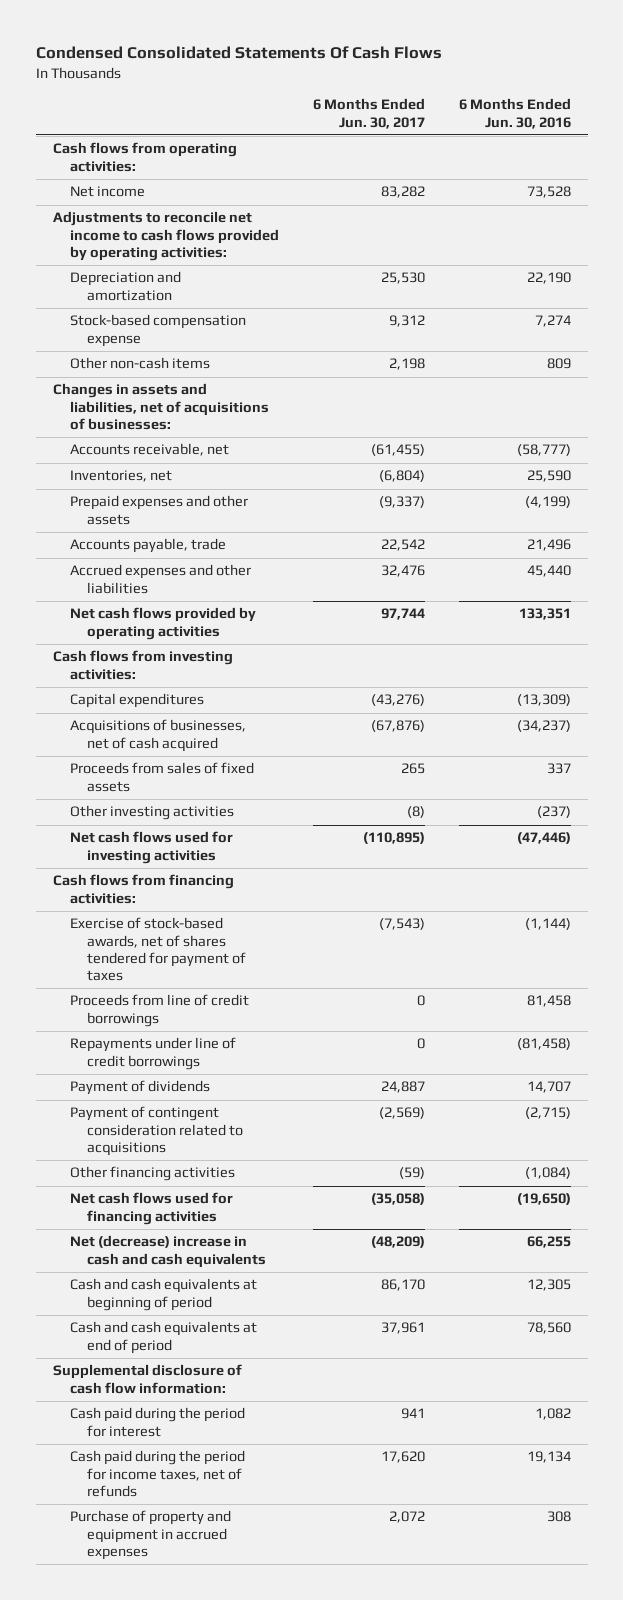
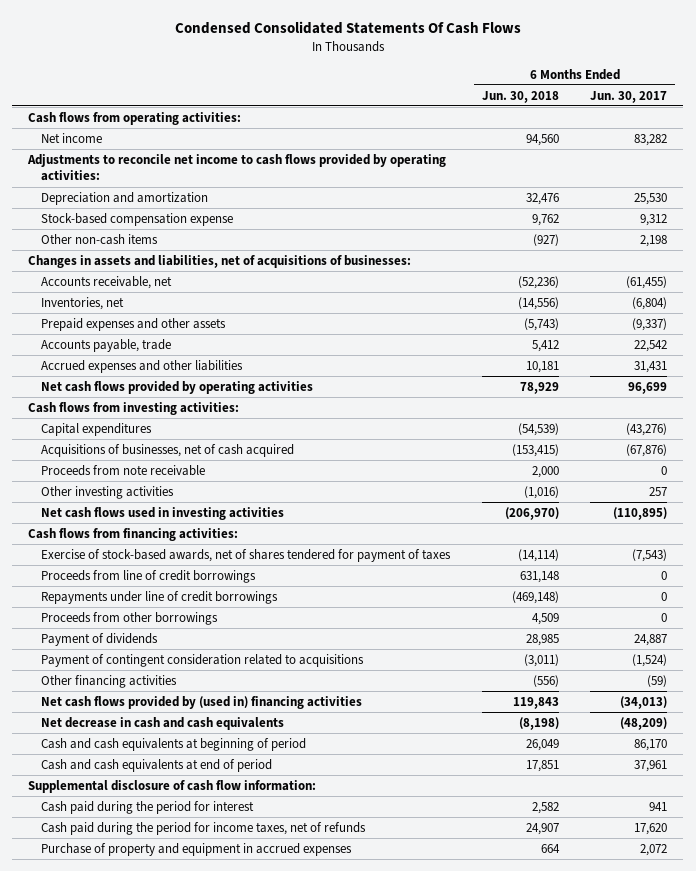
- | 6 Months Ended Jun. 30, 2017 | 6 Months Ended Jun. 30, 2016
+ | 6 Months Ended Jun. 30, 2018 | 6 Months Ended Jun. 30, 2017
- Accrued expenses and other liabilities | 32,476 | 45,440
- Net cash flows provided by operating activities | 97,744 | 133,351
+ Accrued expenses and other liabilities | 10,181 | 31,431
+ Net cash flows provided by operating activities | 78,929 | 96,699
- Proceeds from sales of fixed assets | 265 | 337
- Other investing activities | (8) | (237)
- Net cash flows used for investing activities | (110,895) | (47,446)
+ Proceeds from note receivable | 2,000 | 0
+ Other investing activities | (1,016) | 257
+ Net cash flows used in investing activities | (206,970) | (110,895)
+ Proceeds from other borrowings | 4,509 | 0
- Payment of contingent consideration related to acquisitions | (2,569) | (2,715)
+ Payment of contingent consideration related to acquisitions | (3,011) | (1,524)
- Net cash flows used for financing activities | (35,058) | (19,650)
- Net (decrease) increase in cash and cash equivalents | (48,209) | 66,255
+ Net cash flows provided by (used in) financing activities | 119,843 | (34,013)
+ Net decrease in cash and cash equivalents | (8,198) | (48,209)

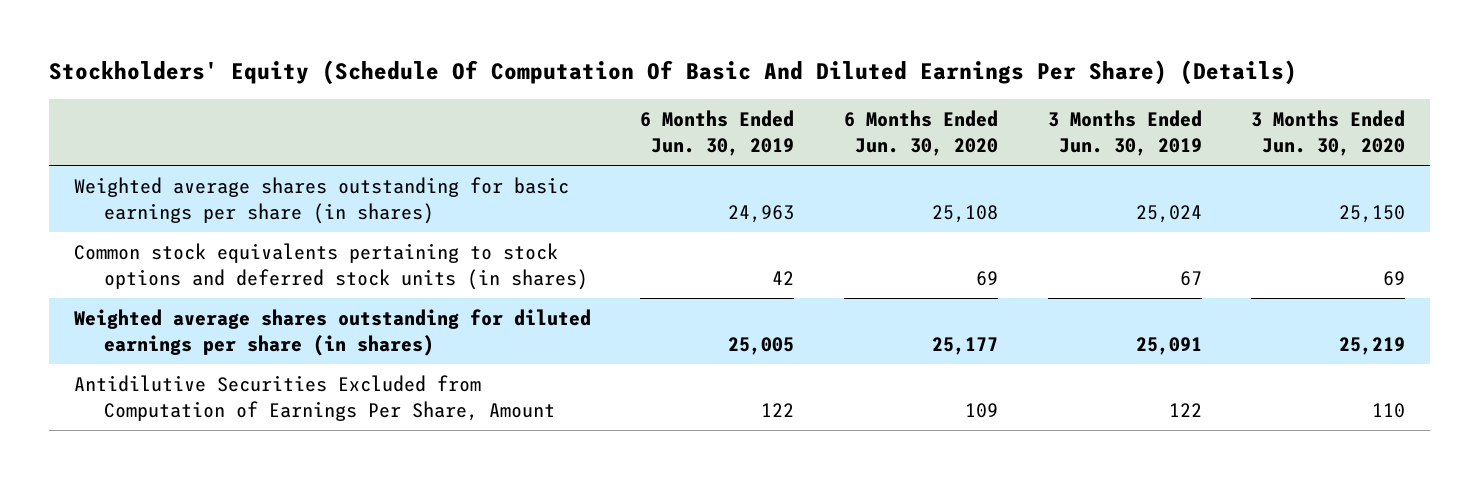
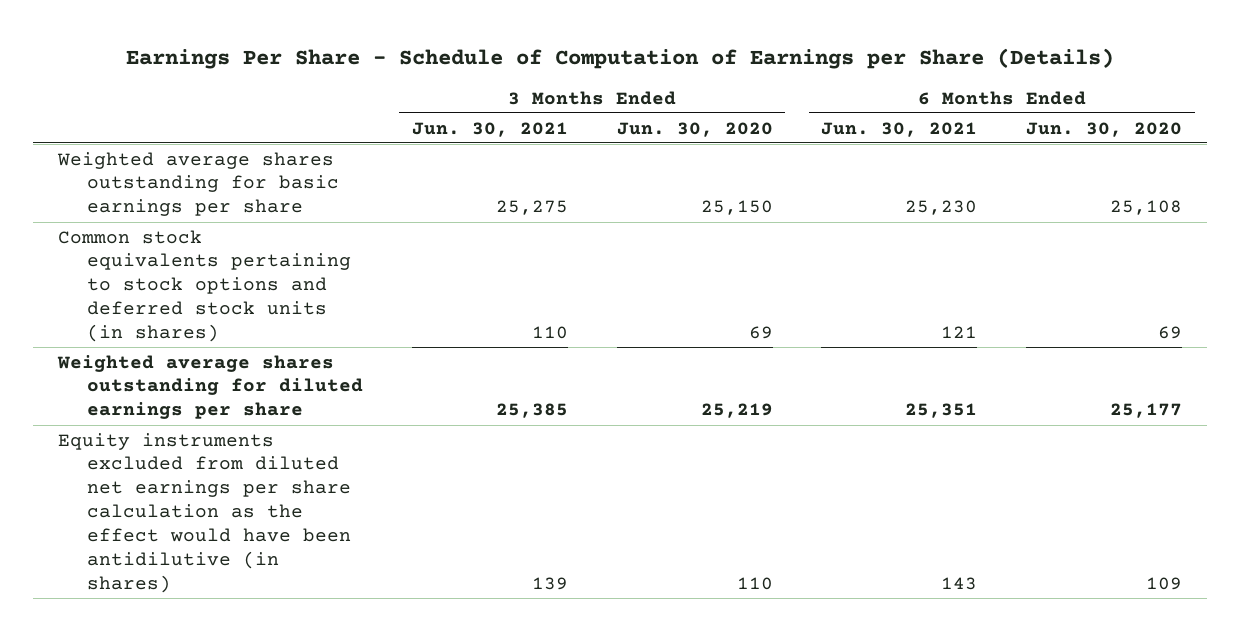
- Stockholders' Equity (Schedule Of Computation Of Basic And Diluted Earnings Per Share) (Details)
+ Earnings Per Share - Schedule of Computation of Earnings per Share (Details)
- | 6 Months Ended Jun. 30, 2019 | 6 Months Ended Jun. 30, 2020 | 3 Months Ended Jun. 30, 2019 | 3 Months Ended Jun. 30, 2020
+ | 3 Months Ended Jun. 30, 2021 | 3 Months Ended Jun. 30, 2020 | 6 Months Ended Jun. 30, 2021 | 6 Months Ended Jun. 30, 2020
- Weighted average shares outstanding for basic earnings per share (in shares) | 24,963 | 25,108 | 25,024 | 25,150
+ Weighted average shares outstanding for basic earnings per share | 25,275 | 25,150 | 25,230 | 25,108
- Weighted average shares outstanding for diluted earnings per share (in shares) | 25,005 | 25,177 | 25,091 | 25,219
- Antidilutive Securities Excluded from Computation of Earnings Per Share, Amount | 122 | 109 | 122 | 110
+ Weighted average shares outstanding for diluted earnings per share | 25,385 | 25,219 | 25,351 | 25,177
+ Equity instruments excluded from diluted net earnings per share calculation as the effect would have been antidilutive (in shares) | 139 | 110 | 143 | 109

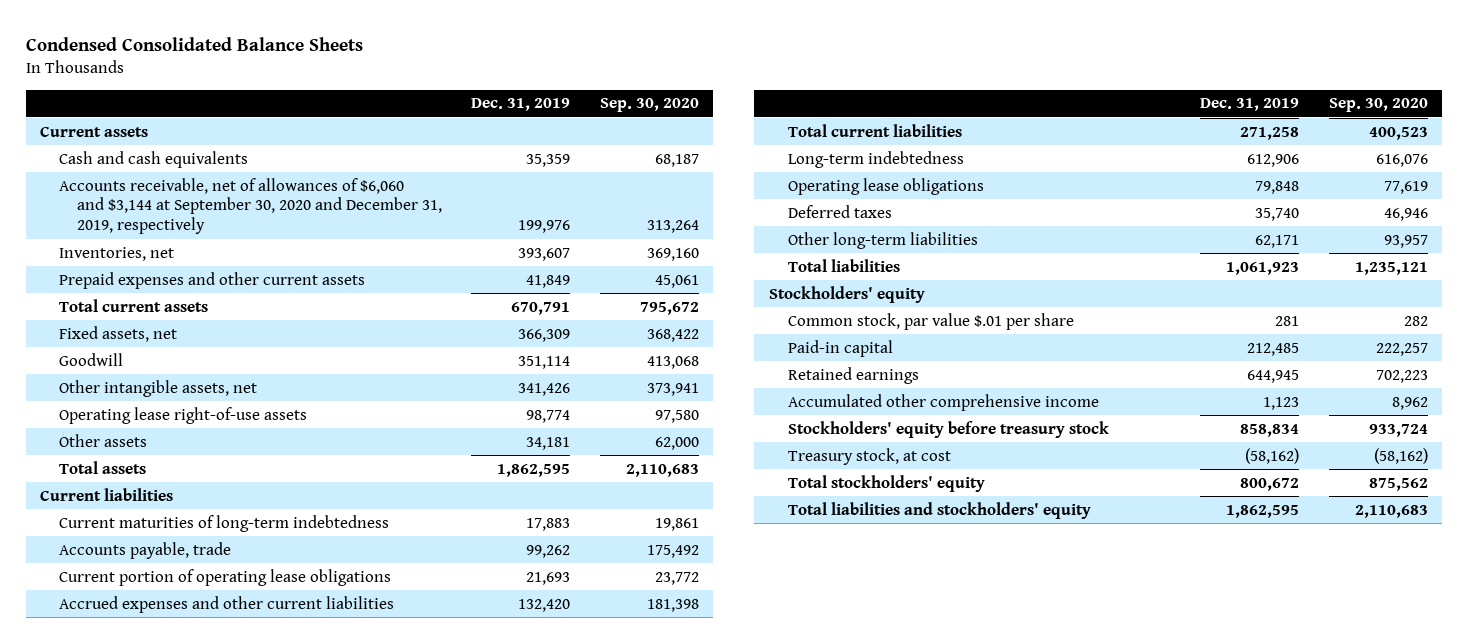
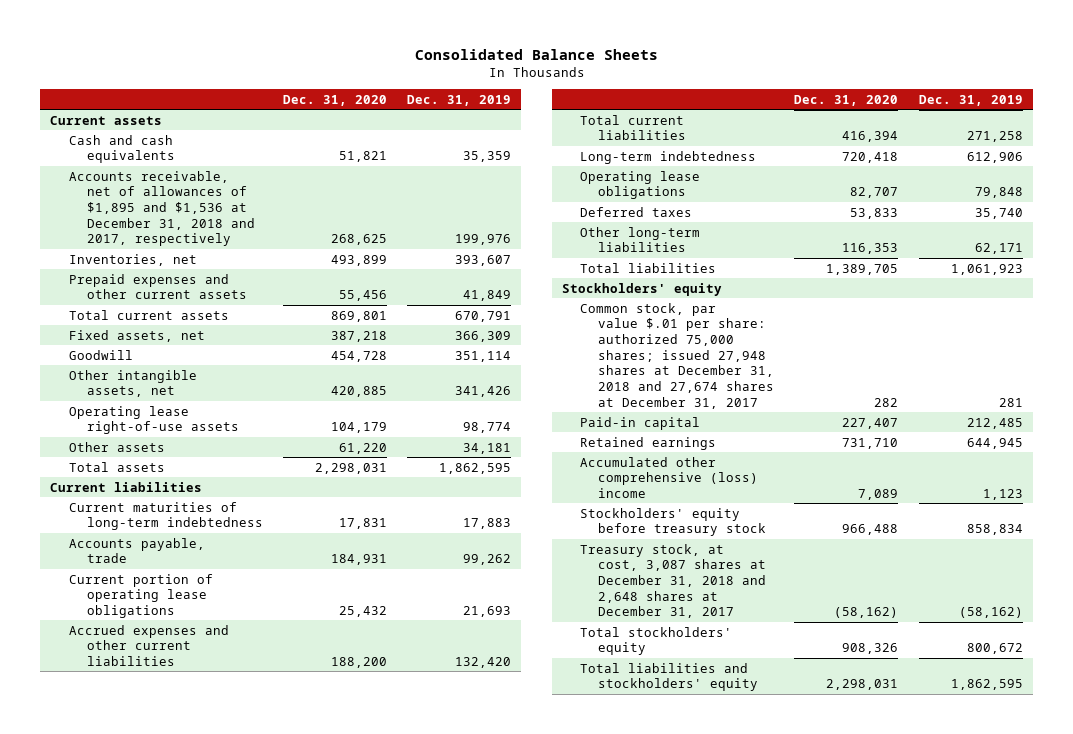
- Condensed Consolidated Balance Sheets
+ Consolidated Balance Sheets
- | Dec. 31, 2019 | Sep. 30, 2020
+ | Dec. 31, 2020 | Dec. 31, 2019
- Accounts receivable, net of allowances of $6,060 and $3,144 at September 30, 2020 and December 31, 2019, respectively | 199,976 | 313,264
+ Accounts receivable, net of allowances of $1,895 and $1,536 at December 31, 2018 and 2017, respectively | 268,625 | 199,976
- Common stock, par value $.01 per share | 281 | 282
+ Common stock, par value $.01 per share: authorized 75,000 shares; issued 27,948 shares at December 31, 2018 and 27,674 shares at December 31, 2017 | 282 | 281
- Accumulated other comprehensive income | 1,123 | 8,962
+ Accumulated other comprehensive (loss) income | 7,089 | 1,123
- Treasury stock, at cost | (58,162) | (58,162)
+ Treasury stock, at cost, 3,087 shares at December 31, 2018 and 2,648 shares at December 31, 2017 | (58,162) | (58,162)

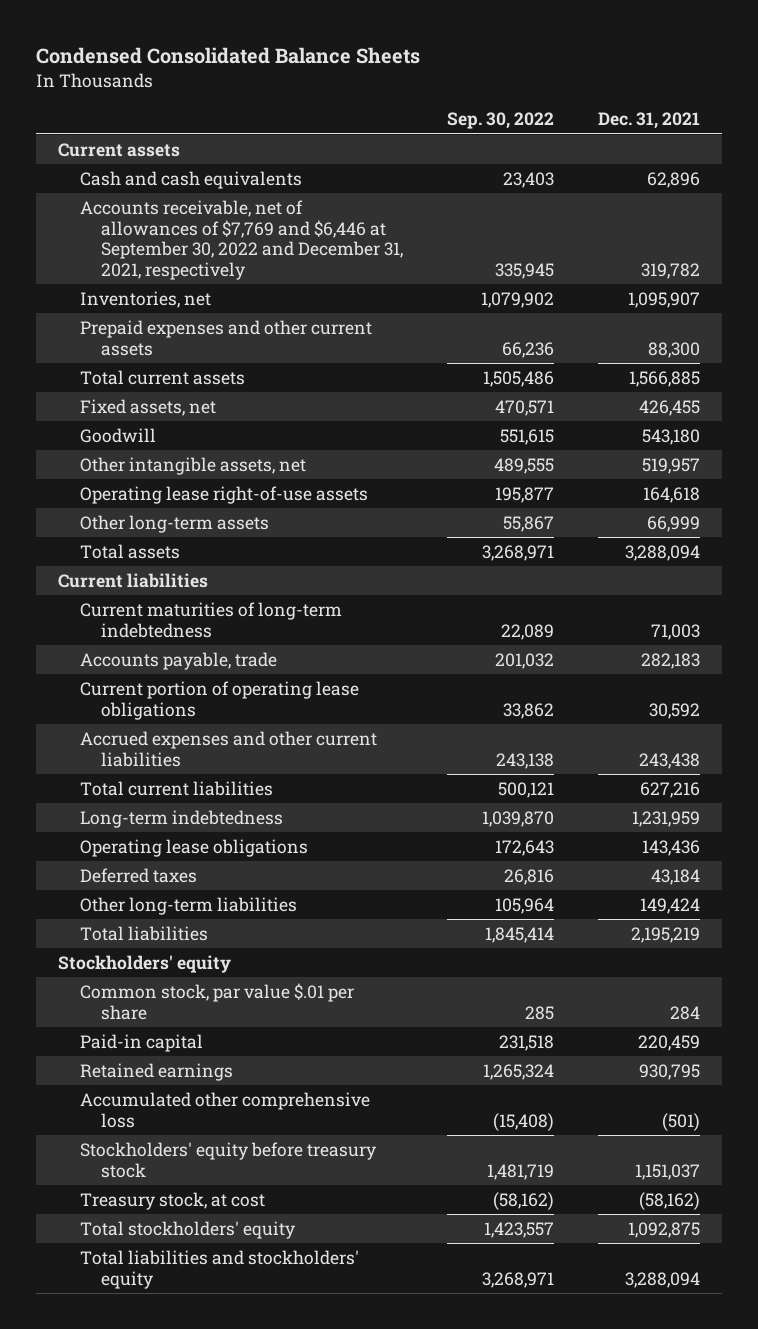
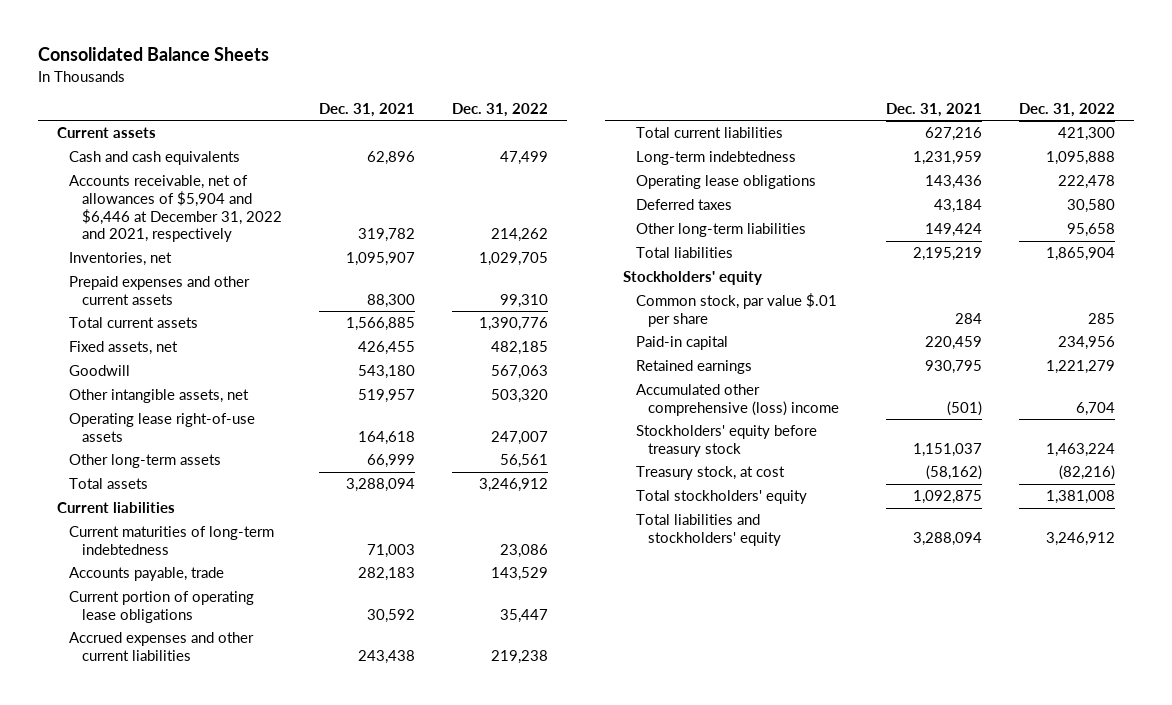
- Condensed Consolidated Balance Sheets
+ Consolidated Balance Sheets
- | Sep. 30, 2022 | Dec. 31, 2021
+ | Dec. 31, 2021 | Dec. 31, 2022
- Accounts receivable, net of allowances of $7,769 and $6,446 at September 30, 2022 and December 31, 2021, respectively | 335,945 | 319,782
+ Accounts receivable, net of allowances of $5,904 and $6,446 at December 31, 2022 and 2021, respectively | 319,782 | 214,262
- Accumulated other comprehensive loss | (15,408) | (501)
+ Accumulated other comprehensive (loss) income | (501) | 6,704

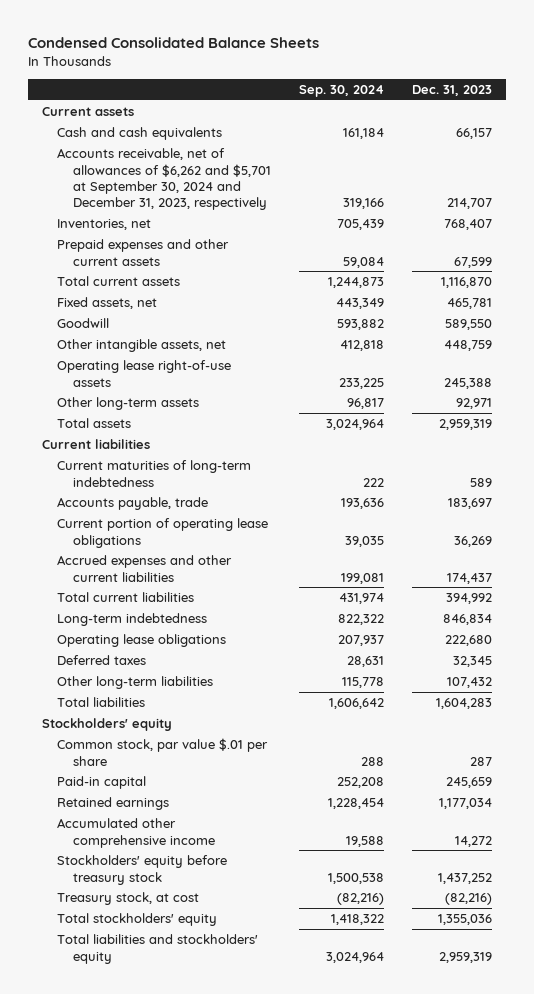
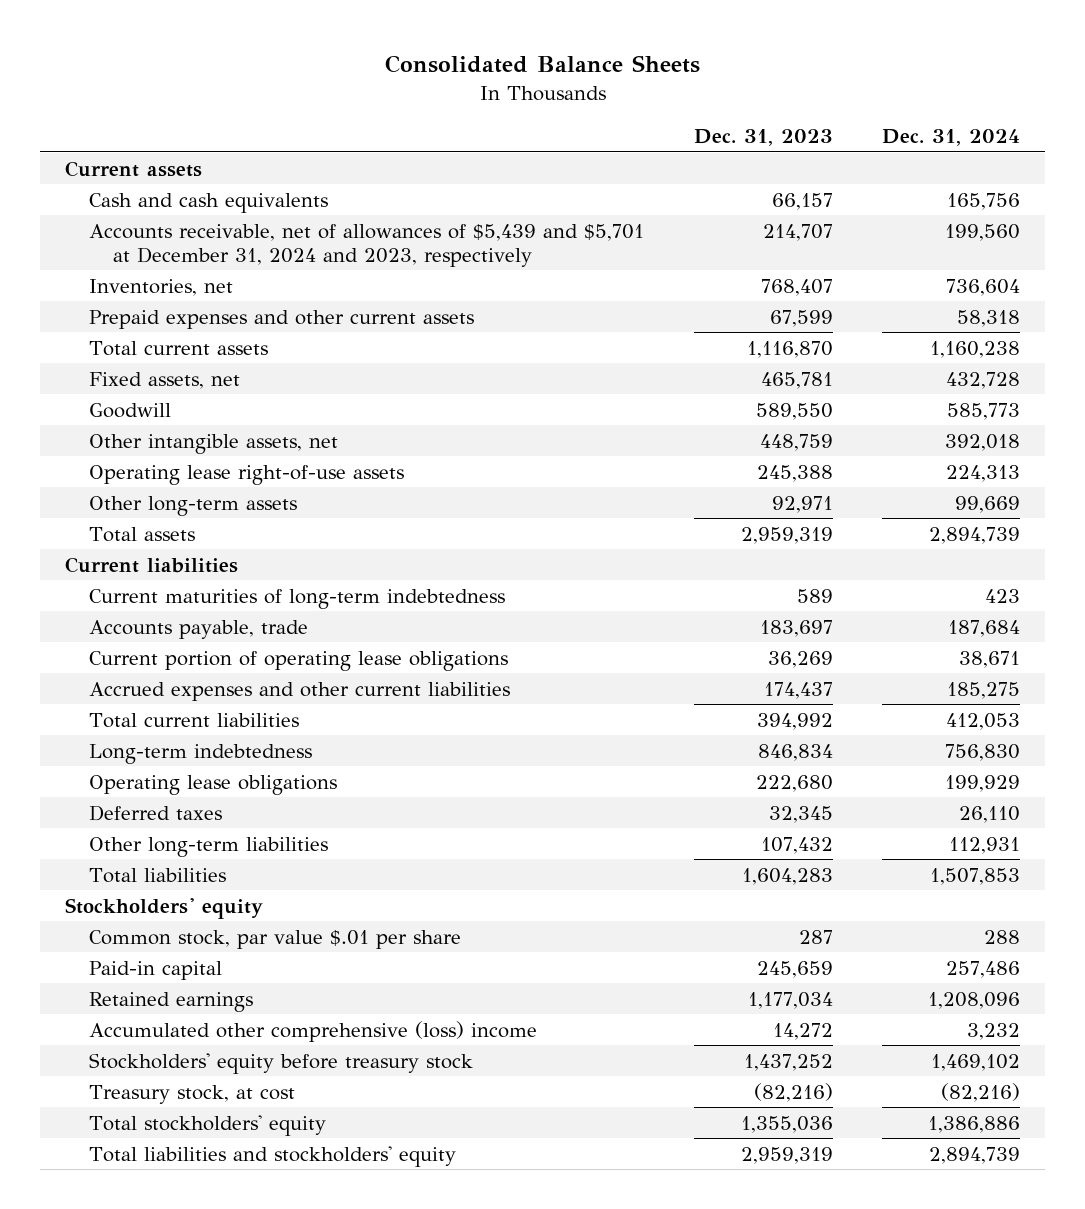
- Condensed Consolidated Balance Sheets
+ Consolidated Balance Sheets
- | Sep. 30, 2024 | Dec. 31, 2023
+ | Dec. 31, 2023 | Dec. 31, 2024
- Accounts receivable, net of allowances of $6,262 and $5,701 at September 30, 2024 and December 31, 2023, respectively | 319,166 | 214,707
+ Accounts receivable, net of allowances of $5,439 and $5,701 at December 31, 2024 and 2023, respectively | 214,707 | 199,560
- Accumulated other comprehensive income | 19,588 | 14,272
+ Accumulated other comprehensive (loss) income | 14,272 | 3,232

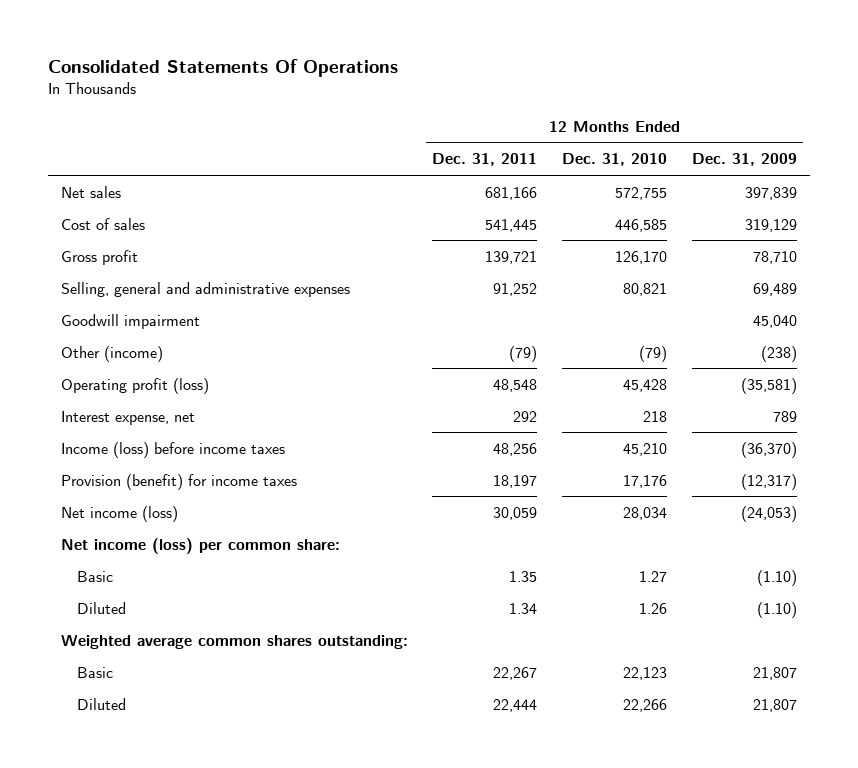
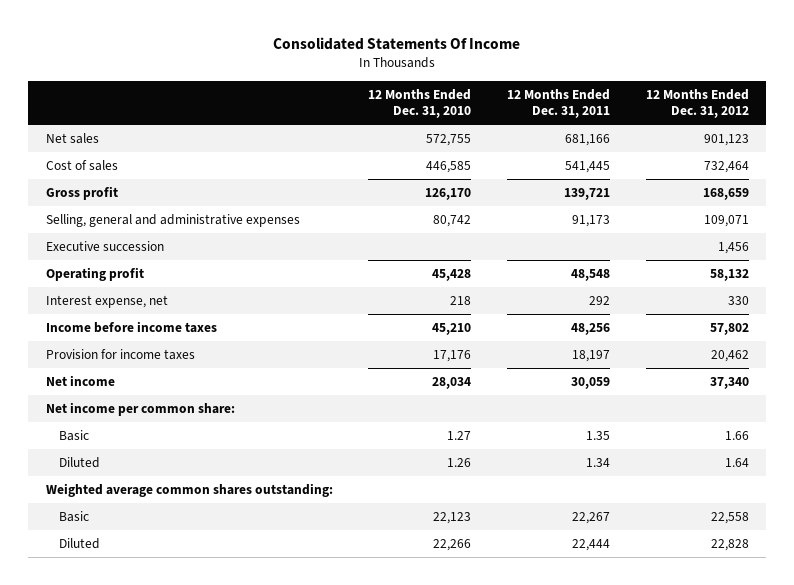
- Consolidated Statements Of Operations
+ Consolidated Statements Of Income
- | 12 Months Ended Dec. 31, 2011 | 12 Months Ended Dec. 31, 2010 | 12 Months Ended Dec. 31, 2009
+ | 12 Months Ended Dec. 31, 2010 | 12 Months Ended Dec. 31, 2011 | 12 Months Ended Dec. 31, 2012
- Selling, general and administrative expenses | 91,252 | 80,821 | 69,489
- Goodwill impairment | | | 45,040
- Other (income) | (79) | (79) | (238)
- Operating profit (loss) | 48,548 | 45,428 | (35,581)
+ Selling, general and administrative expenses | 80,742 | 91,173 | 109,071
+ Executive succession | | | 1,456
+ Operating profit | 45,428 | 48,548 | 58,132
- Income (loss) before income taxes | 48,256 | 45,210 | (36,370)
- Provision (benefit) for income taxes | 18,197 | 17,176 | (12,317)
- Net income (loss) | 30,059 | 28,034 | (24,053)
- Net income (loss) per common share:
+ Income before income taxes | 45,210 | 48,256 | 57,802
+ Provision for income taxes | 17,176 | 18,197 | 20,462
+ Net income | 28,034 | 30,059 | 37,340
+ Net income per common share:

